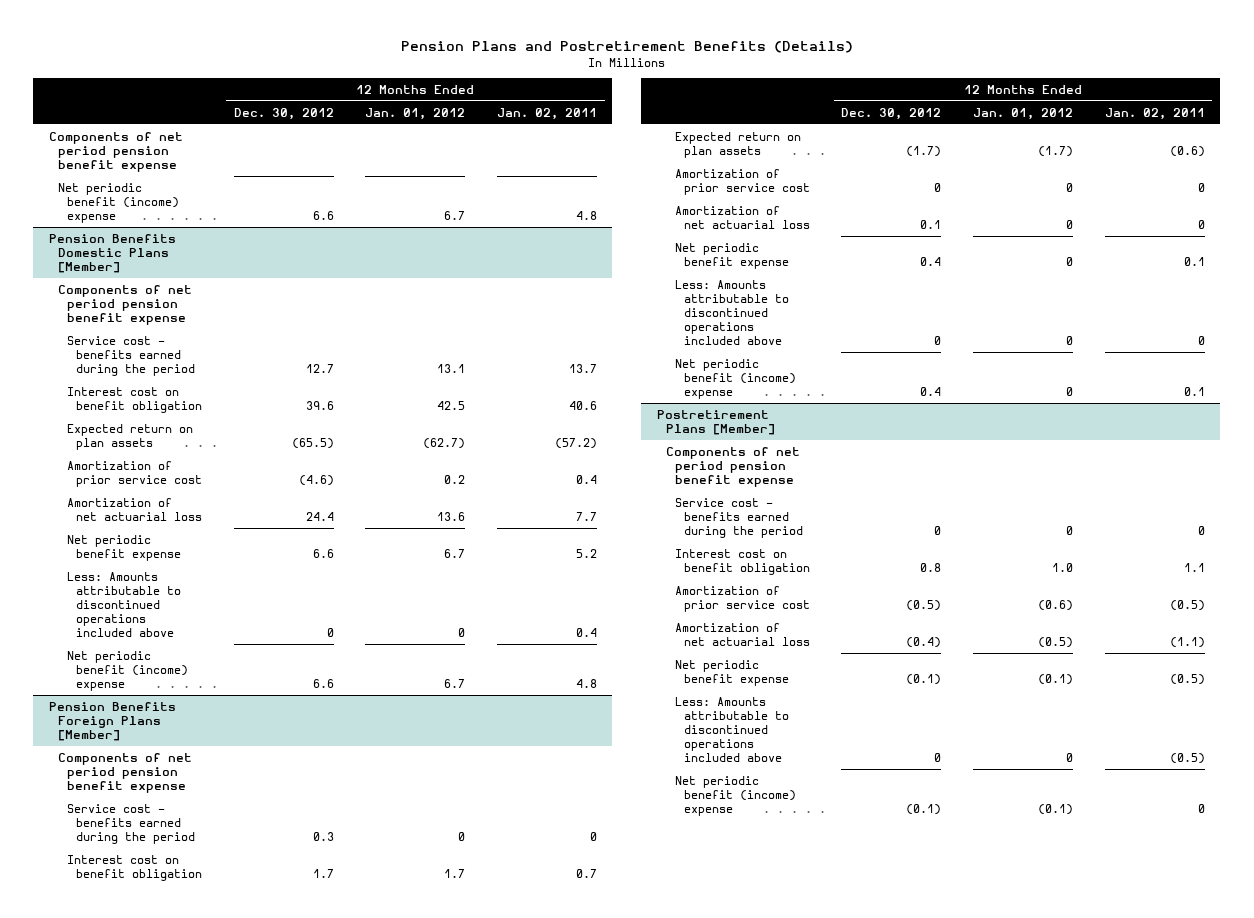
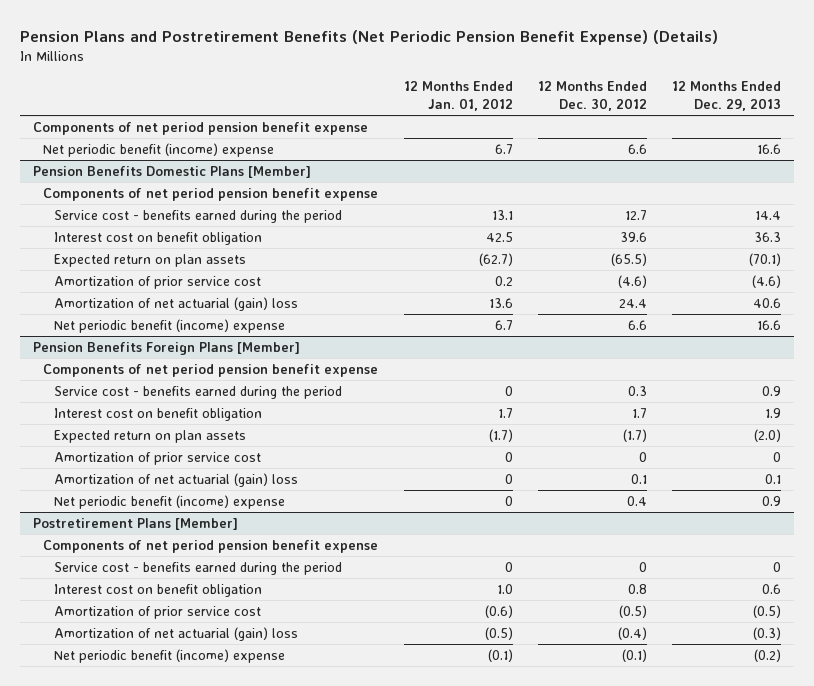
- Pension Plans and Postretirement Benefits (Details)
+ Pension Plans and Postretirement Benefits (Net Periodic Pension Benefit Expense) (Details)
- | 12 Months Ended Dec. 30, 2012 | 12 Months Ended Jan. 01, 2012 | 12 Months Ended Jan. 02, 2011
+ | 12 Months Ended Jan. 01, 2012 | 12 Months Ended Dec. 30, 2012 | 12 Months Ended Dec. 29, 2013
@ Pension Benefits Domestic Plans [Member]
- Amortization of net actuarial loss | 24.4 | 13.6 | 7.7
- Net periodic benefit expense | 6.6 | 6.7 | 5.2
- Less: Amounts attributable to discontinued operations included above | 0 | 0 | 0.4
+ Amortization of net actuarial (gain) loss | 13.6 | 24.4 | 40.6
@ Pension Benefits Foreign Plans [Member]
- Amortization of net actuarial loss | 0.1 | 0 | 0
- Net periodic benefit expense | 0.4 | 0 | 0.1
- Less: Amounts attributable to discontinued operations included above | 0 | 0 | 0
+ Amortization of net actuarial (gain) loss | 0 | 0.1 | 0.1
@ Postretirement Plans [Member]
- Amortization of net actuarial loss | (0.4) | (0.5) | (1.1)
- Net periodic benefit expense | (0.1) | (0.1) | (0.5)
- Less: Amounts attributable to discontinued operations included above | 0 | 0 | (0.5)
+ Amortization of net actuarial (gain) loss | (0.5) | (0.4) | (0.3)

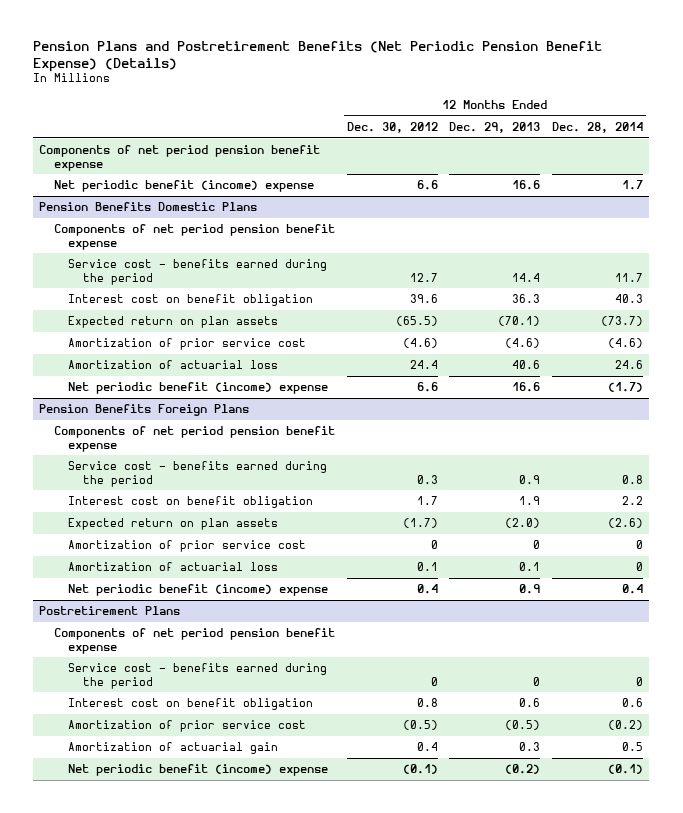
- | 12 Months Ended Jan. 01, 2012 | 12 Months Ended Dec. 30, 2012 | 12 Months Ended Dec. 29, 2013
+ | 12 Months Ended Dec. 30, 2012 | 12 Months Ended Dec. 29, 2013 | 12 Months Ended Dec. 28, 2014
- Pension Benefits Domestic Plans [Member]
+ Pension Benefits Domestic Plans
- Amortization of net actuarial (gain) loss | 13.6 | 24.4 | 40.6
+ Amortization of actuarial loss | 24.4 | 40.6 | 24.6
- Pension Benefits Foreign Plans [Member]
+ Pension Benefits Foreign Plans
- Amortization of net actuarial (gain) loss | 0 | 0.1 | 0.1
+ Amortization of actuarial loss | 0.1 | 0.1 | 0
- Postretirement Plans [Member]
+ Postretirement Plans
- Amortization of net actuarial (gain) loss | (0.5) | (0.4) | (0.3)
+ Amortization of actuarial gain | 0.4 | 0.3 | 0.5

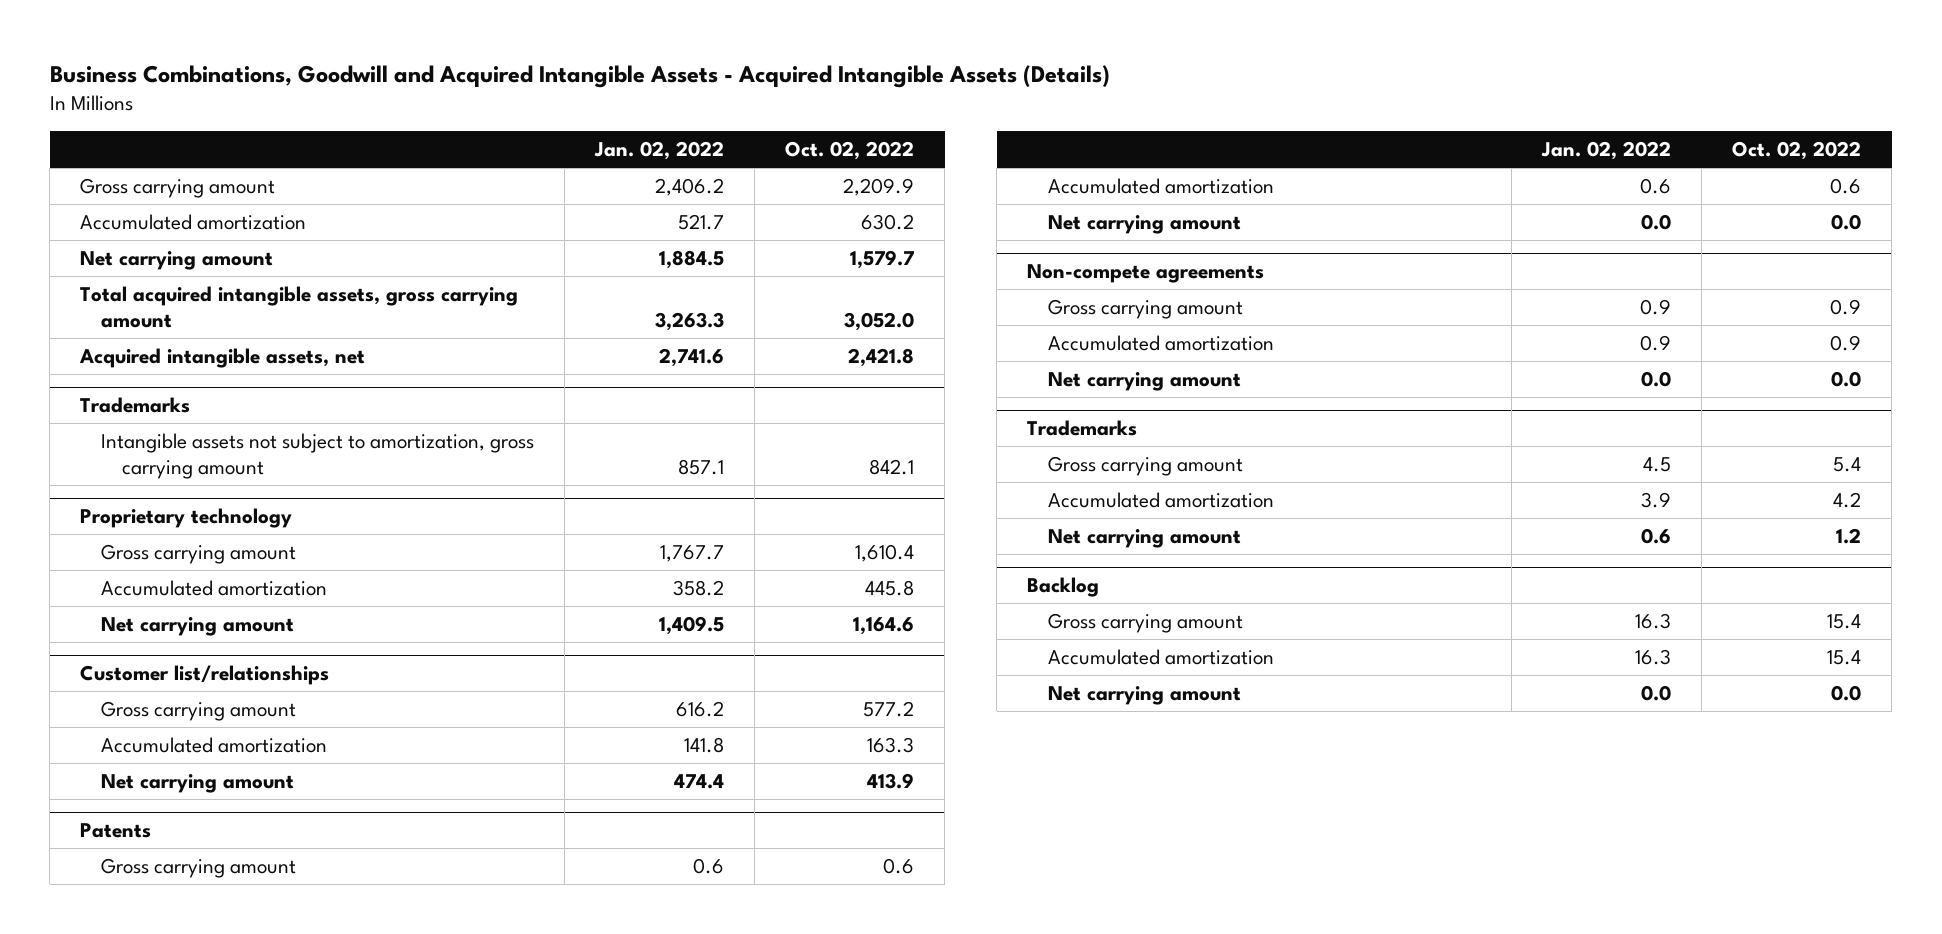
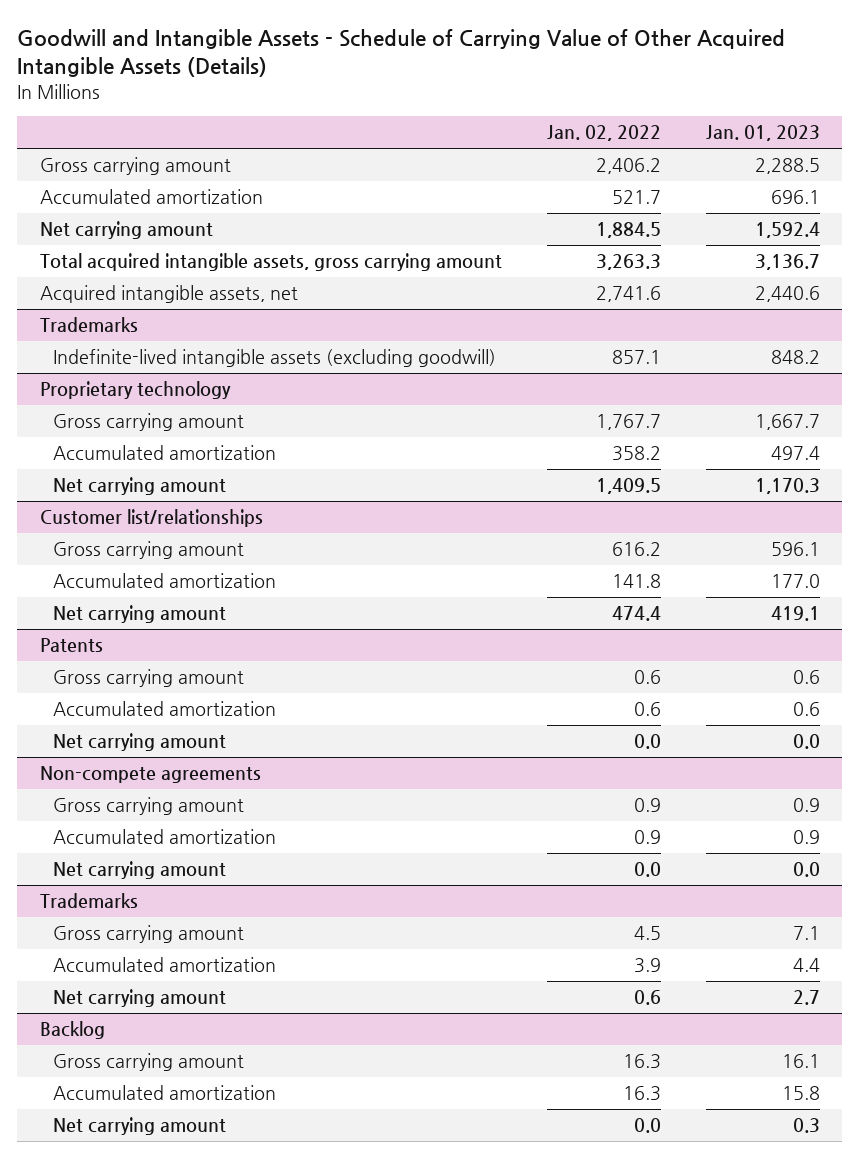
- Business Combinations, Goodwill and Acquired Intangible Assets - Acquired Intangible Assets (Details)
+ Goodwill and Intangible Assets - Schedule of Carrying Value of Other Acquired Intangible Assets (Details)
- | Jan. 02, 2022 | Oct. 02, 2022
+ | Jan. 02, 2022 | Jan. 01, 2023
@ Trademarks
- Intangible assets not subject to amortization, gross carrying amount | 857.1 | 842.1
+ Indefinite-lived intangible assets (excluding goodwill) | 857.1 | 848.2

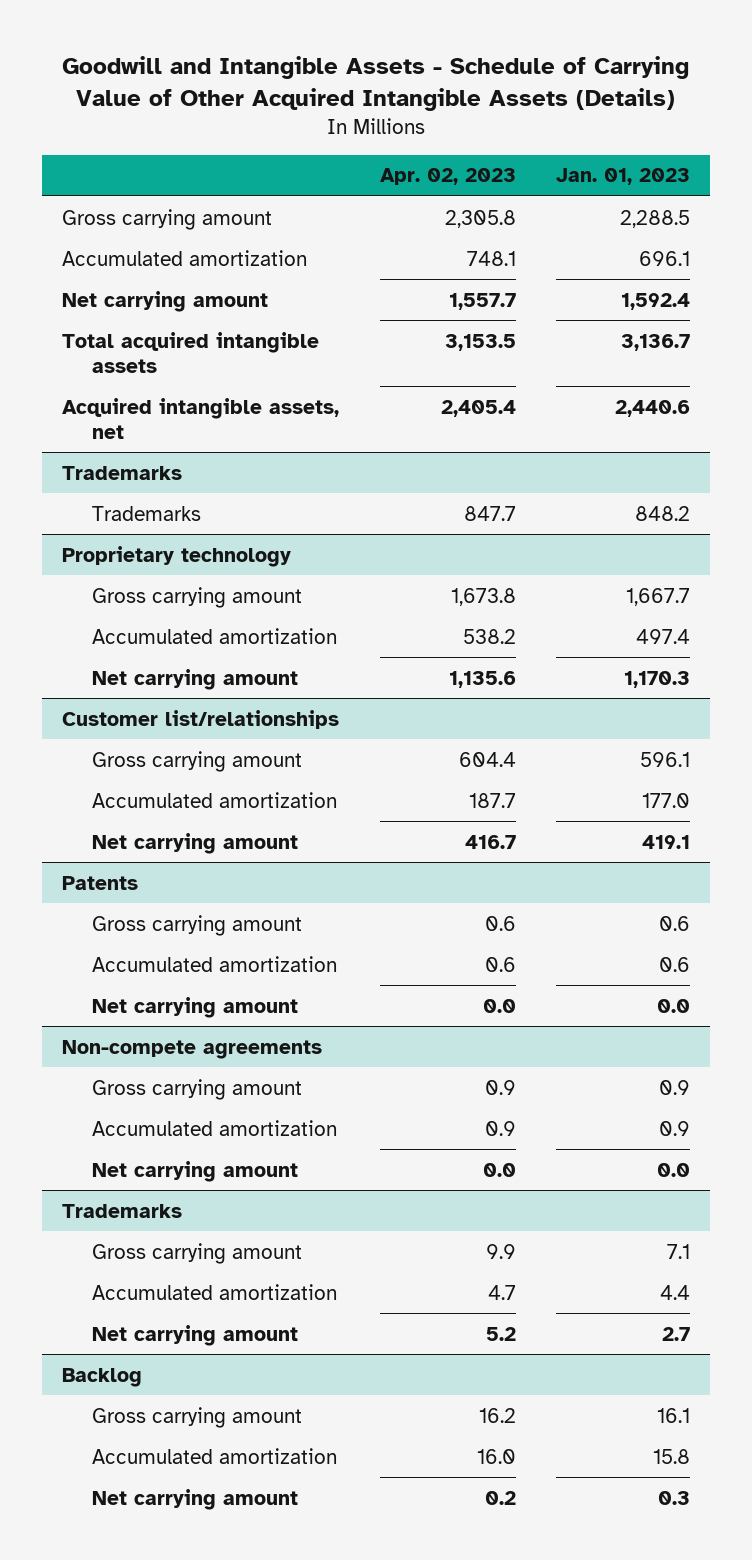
- | Jan. 02, 2022 | Jan. 01, 2023
+ | Apr. 02, 2023 | Jan. 01, 2023
- Total acquired intangible assets, gross carrying amount | 3,263.3 | 3,136.7
+ Total acquired intangible assets | 3,153.5 | 3,136.7
@ Trademarks
- Indefinite-lived intangible assets (excluding goodwill) | 857.1 | 848.2
+ Trademarks | 847.7 | 848.2

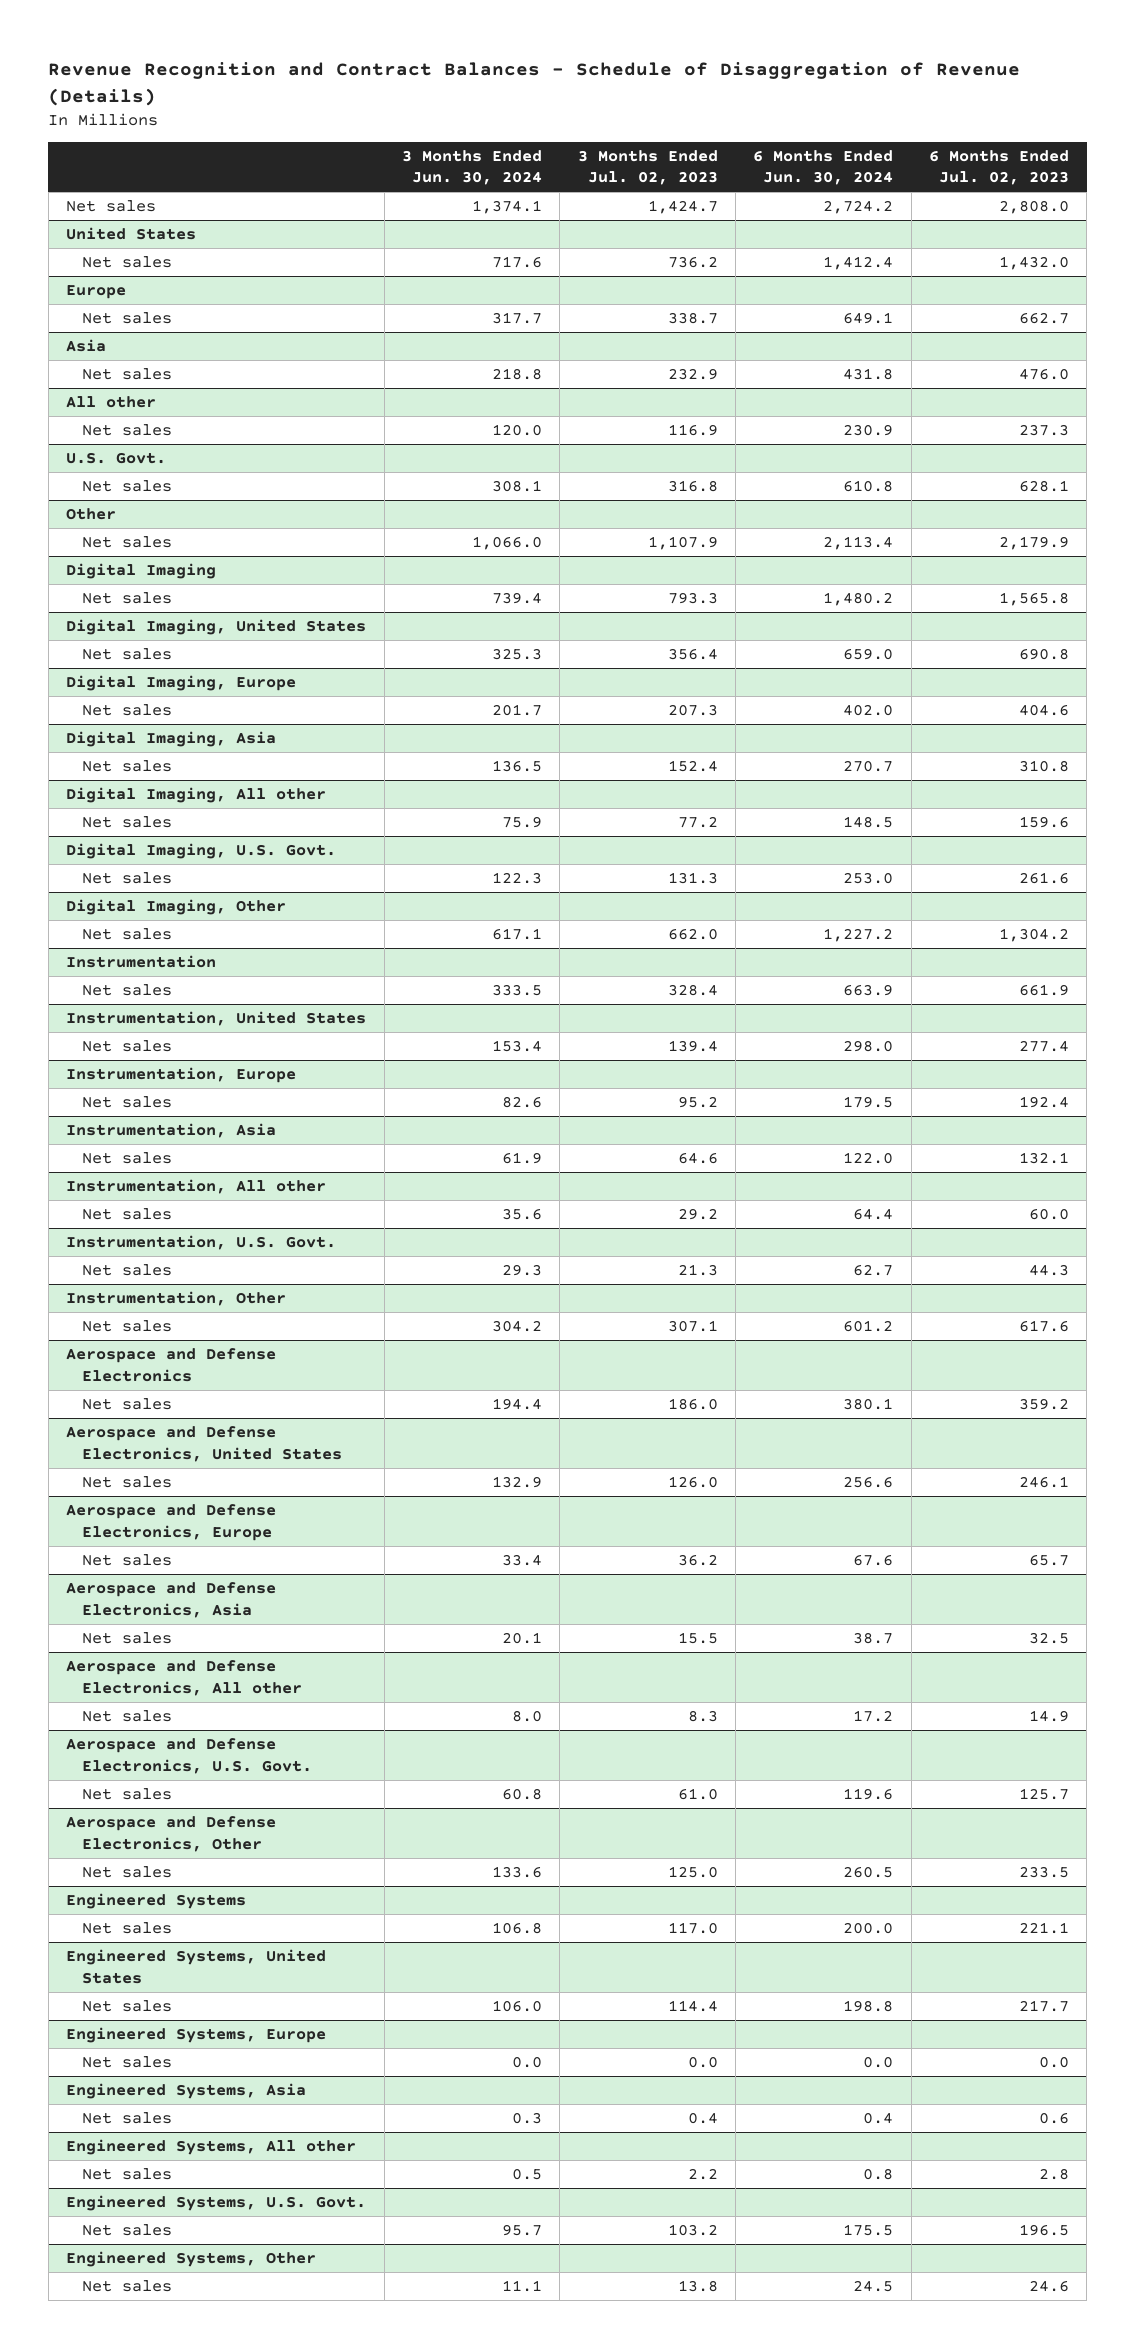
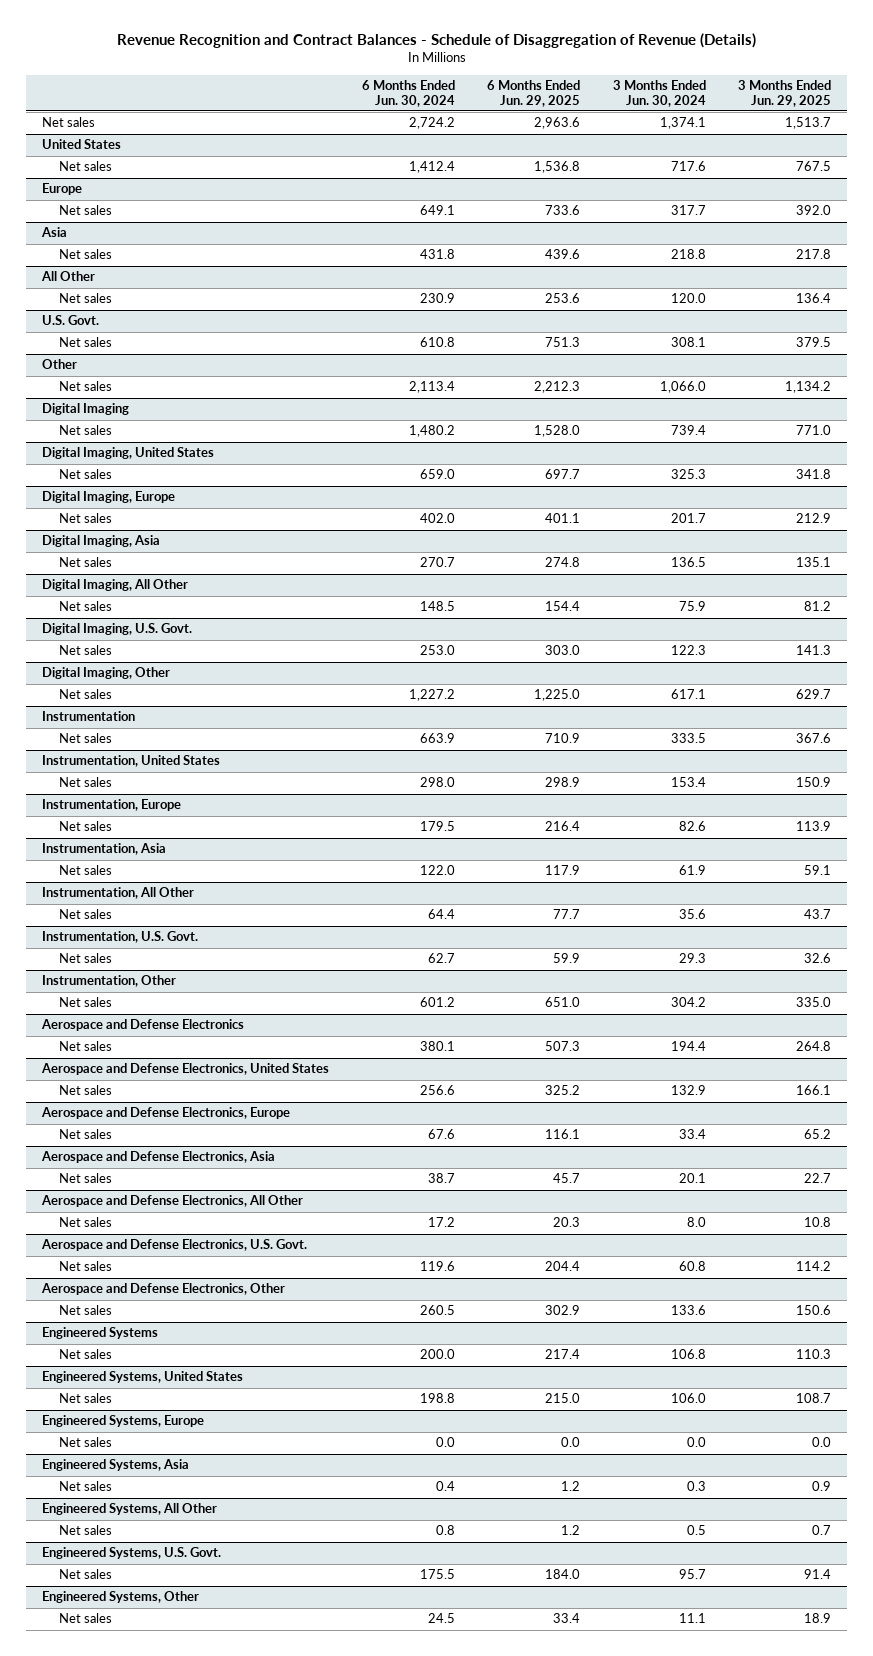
- | 3 Months Ended Jun. 30, 2024 | 3 Months Ended Jul. 02, 2023 | 6 Months Ended Jun. 30, 2024 | 6 Months Ended Jul. 02, 2023
+ | 6 Months Ended Jun. 30, 2024 | 6 Months Ended Jun. 29, 2025 | 3 Months Ended Jun. 30, 2024 | 3 Months Ended Jun. 29, 2025
- All other
+ All Other
- Digital Imaging, All other
+ Digital Imaging, All Other
- Instrumentation, All other
+ Instrumentation, All Other
- Aerospace and Defense Electronics, All other
+ Aerospace and Defense Electronics, All Other
- Engineered Systems, All other
+ Engineered Systems, All Other

